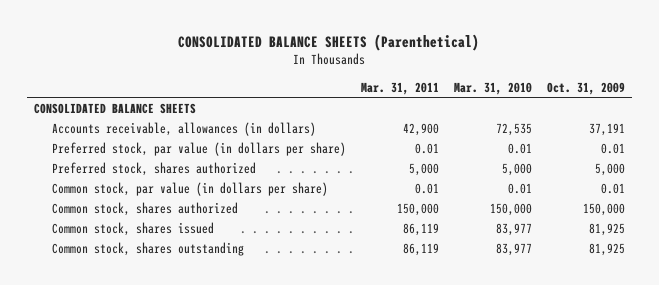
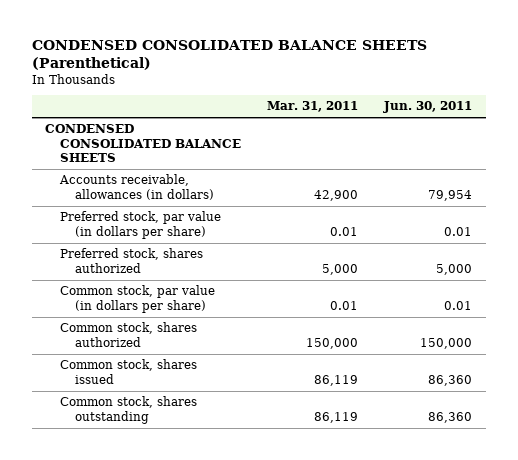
- CONSOLIDATED BALANCE SHEETS (Parenthetical)
+ CONDENSED CONSOLIDATED BALANCE SHEETS (Parenthetical)
- | Mar. 31, 2011 | Mar. 31, 2010 | Oct. 31, 2009
+ | Mar. 31, 2011 | Jun. 30, 2011
- CONSOLIDATED BALANCE SHEETS
+ CONDENSED CONSOLIDATED BALANCE SHEETS

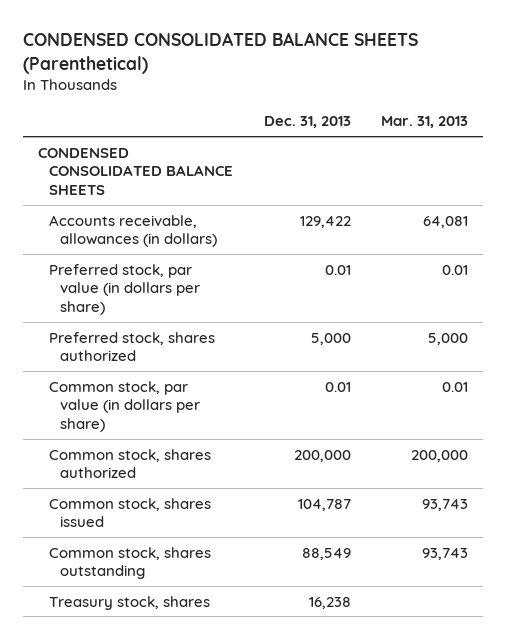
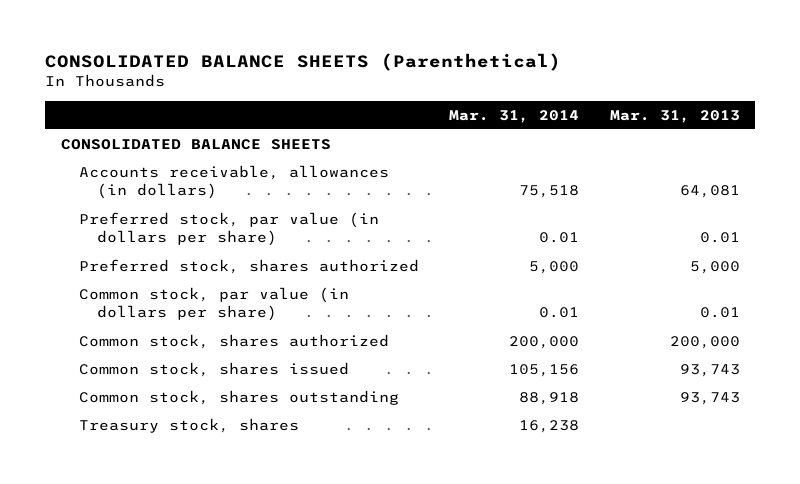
- CONDENSED CONSOLIDATED BALANCE SHEETS (Parenthetical)
+ CONSOLIDATED BALANCE SHEETS (Parenthetical)
- | Dec. 31, 2013 | Mar. 31, 2013
+ | Mar. 31, 2014 | Mar. 31, 2013
- CONDENSED CONSOLIDATED BALANCE SHEETS
+ CONSOLIDATED BALANCE SHEETS

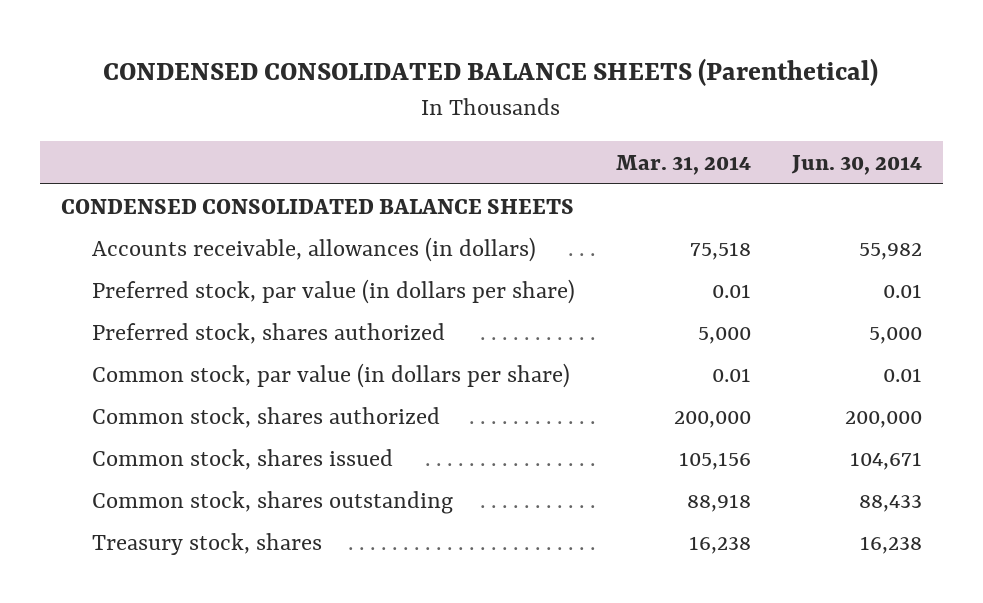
- CONSOLIDATED BALANCE SHEETS (Parenthetical)
+ CONDENSED CONSOLIDATED BALANCE SHEETS (Parenthetical)
- | Mar. 31, 2014 | Mar. 31, 2013
+ | Mar. 31, 2014 | Jun. 30, 2014
- CONSOLIDATED BALANCE SHEETS
+ CONDENSED CONSOLIDATED BALANCE SHEETS

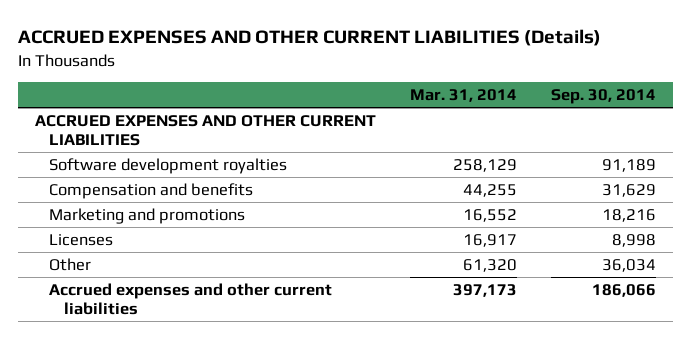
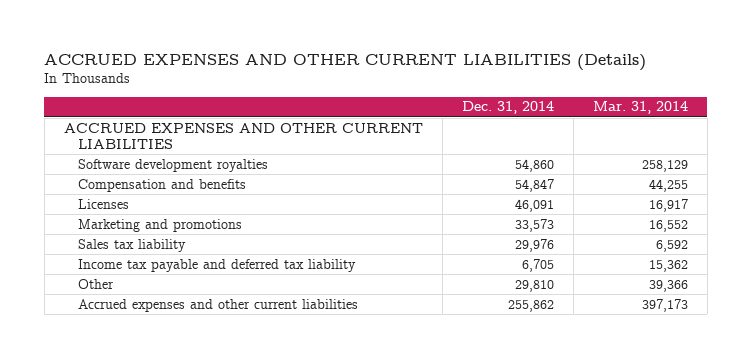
- | Mar. 31, 2014 | Sep. 30, 2014
+ | Dec. 31, 2014 | Mar. 31, 2014
- Other | 61,320 | 36,034
moved down: Marketing and promotions | 33,573 | 16,552
+ Sales tax liability | 29,976 | 6,592
+ Income tax payable and deferred tax liability | 6,705 | 15,362
+ Other | 29,810 | 39,366

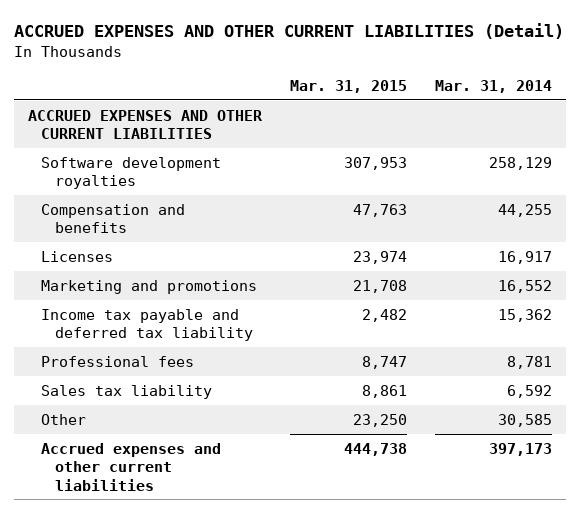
- ACCRUED EXPENSES AND OTHER CURRENT LIABILITIES (Details)
+ ACCRUED EXPENSES AND OTHER CURRENT LIABILITIES (Detail)
- | Dec. 31, 2014 | Mar. 31, 2014
+ | Mar. 31, 2015 | Mar. 31, 2014
- Other | 29,810 | 39,366
+ Professional fees | 8,747 | 8,781
moved down: Sales tax liability | 8,861 | 6,592
+ Other | 23,250 | 30,585

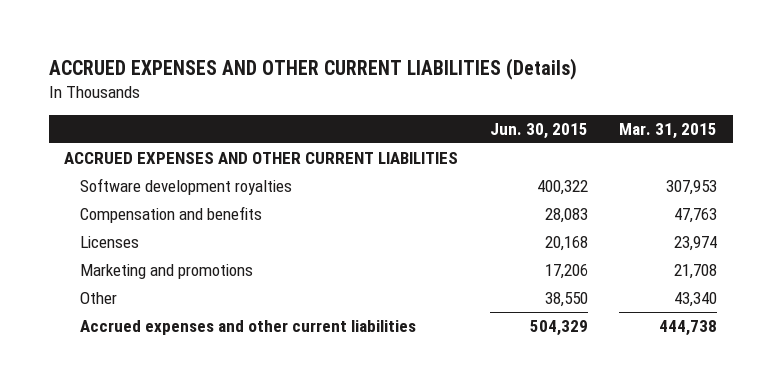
- ACCRUED EXPENSES AND OTHER CURRENT LIABILITIES (Detail)
+ ACCRUED EXPENSES AND OTHER CURRENT LIABILITIES (Details)
- | Mar. 31, 2015 | Mar. 31, 2014
+ | Jun. 30, 2015 | Mar. 31, 2015
- Income tax payable and deferred tax liability | 2,482 | 15,362
- Professional fees | 8,747 | 8,781
- Sales tax liability | 8,861 | 6,592
- Other | 23,250 | 30,585
+ Other | 38,550 | 43,340

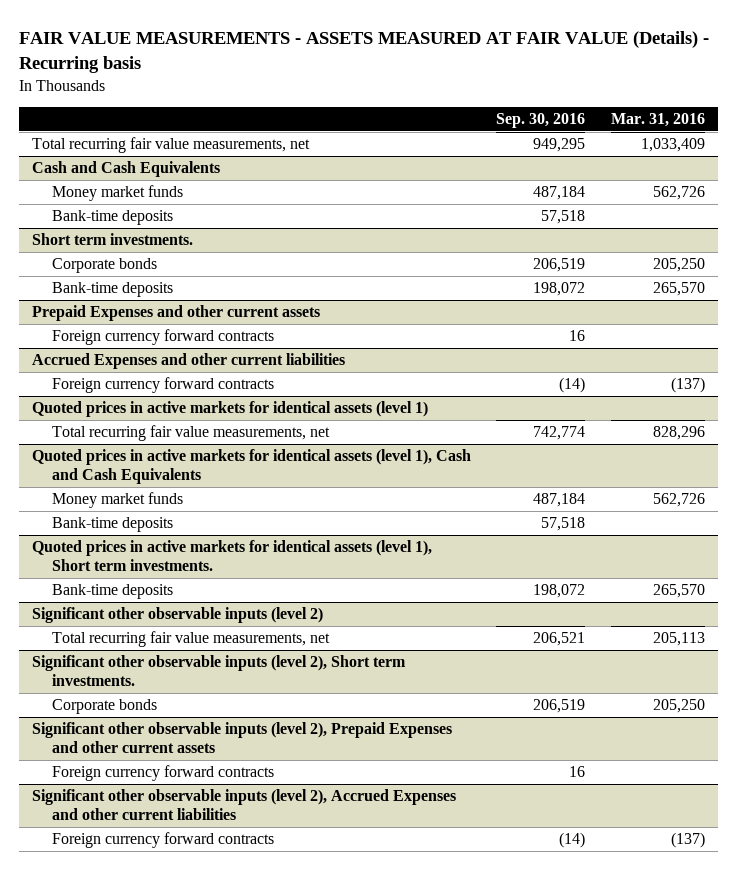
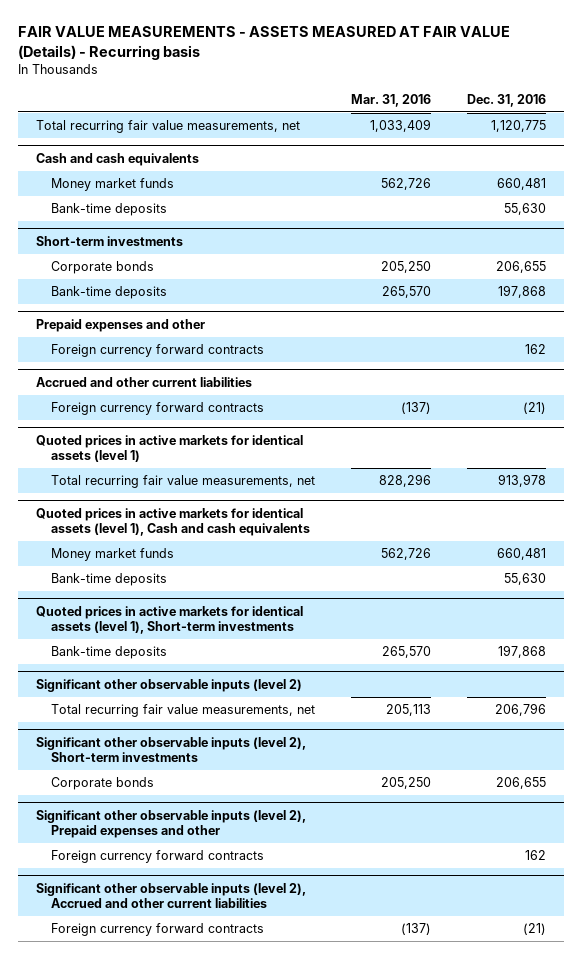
- | Sep. 30, 2016 | Mar. 31, 2016
+ | Mar. 31, 2016 | Dec. 31, 2016
- Cash and Cash Equivalents
+ Cash and cash equivalents
- Short term investments.
+ Short-term investments
- Prepaid Expenses and other current assets
+ Prepaid expenses and other
- Accrued Expenses and other current liabilities
+ Accrued and other current liabilities
- Quoted prices in active markets for identical assets (level 1), Cash and Cash Equivalents
+ Quoted prices in active markets for identical assets (level 1), Cash and cash equivalents
- Quoted prices in active markets for identical assets (level 1), Short term investments.
+ Quoted prices in active markets for identical assets (level 1), Short-term investments
- Significant other observable inputs (level 2), Short term investments.
+ Significant other observable inputs (level 2), Short-term investments
- Significant other observable inputs (level 2), Prepaid Expenses and other current assets
+ Significant other observable inputs (level 2), Prepaid expenses and other
- Significant other observable inputs (level 2), Accrued Expenses and other current liabilities
+ Significant other observable inputs (level 2), Accrued and other current liabilities

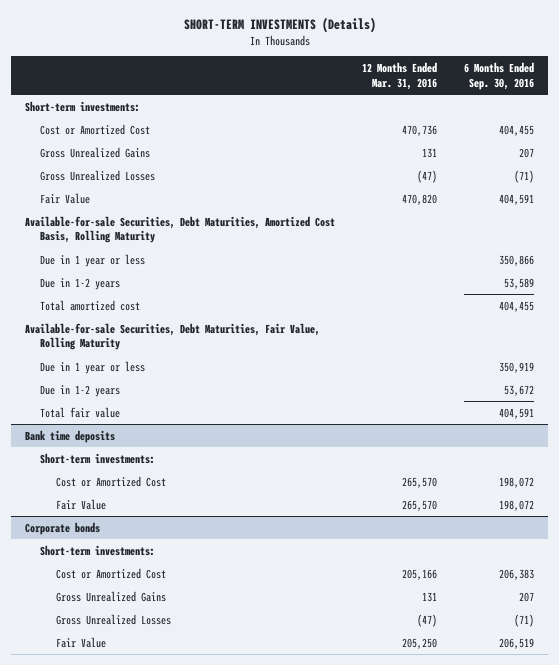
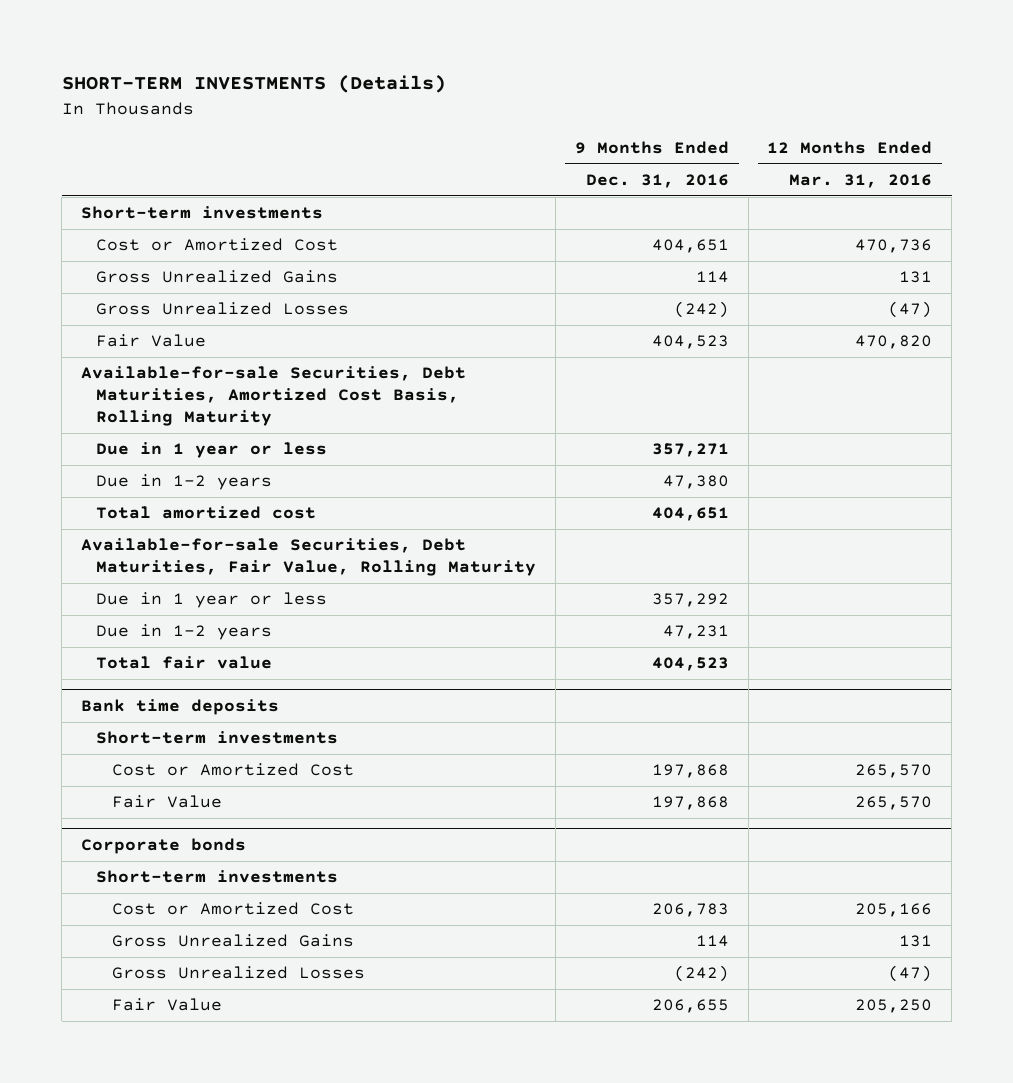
- | 12 Months Ended Mar. 31, 2016 | 6 Months Ended Sep. 30, 2016
+ | 9 Months Ended Dec. 31, 2016 | 12 Months Ended Mar. 31, 2016
- Short-term investments:
+ Short-term investments
@ Bank time deposits
- Short-term investments:
+ Short-term investments
@ Corporate bonds
- Short-term investments:
+ Short-term investments

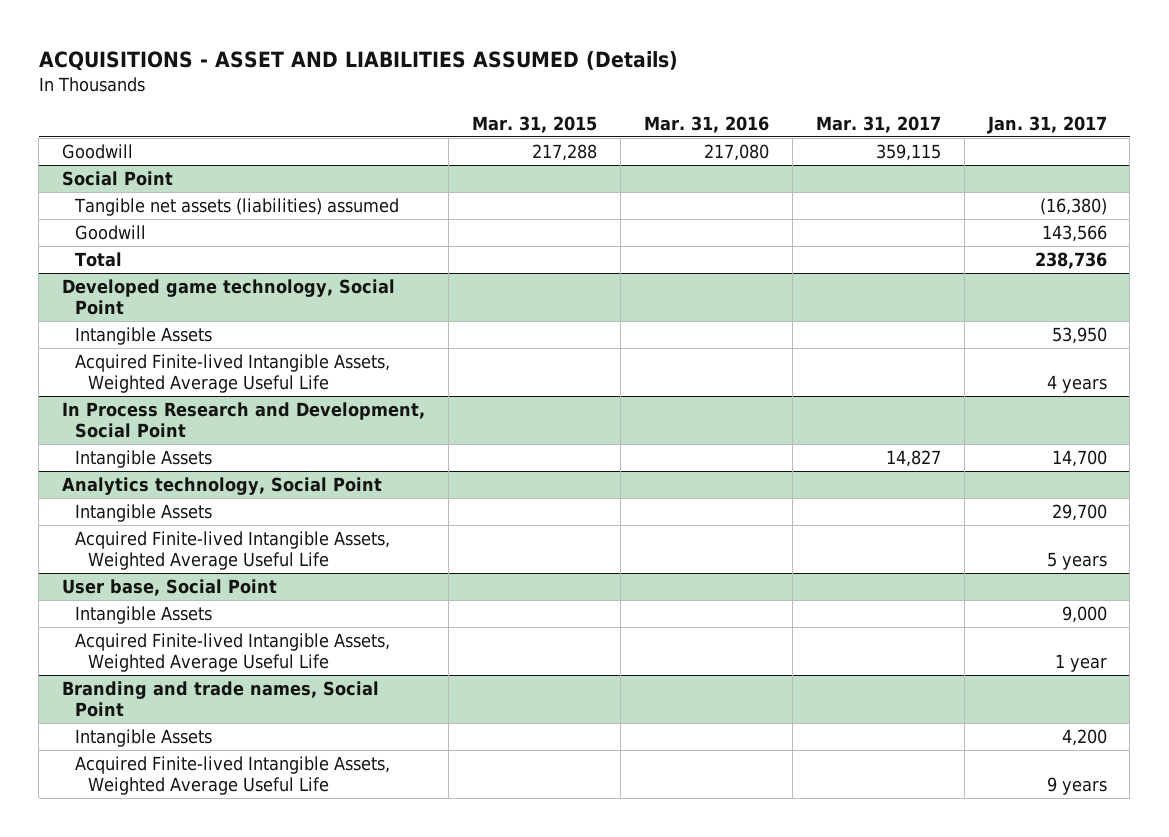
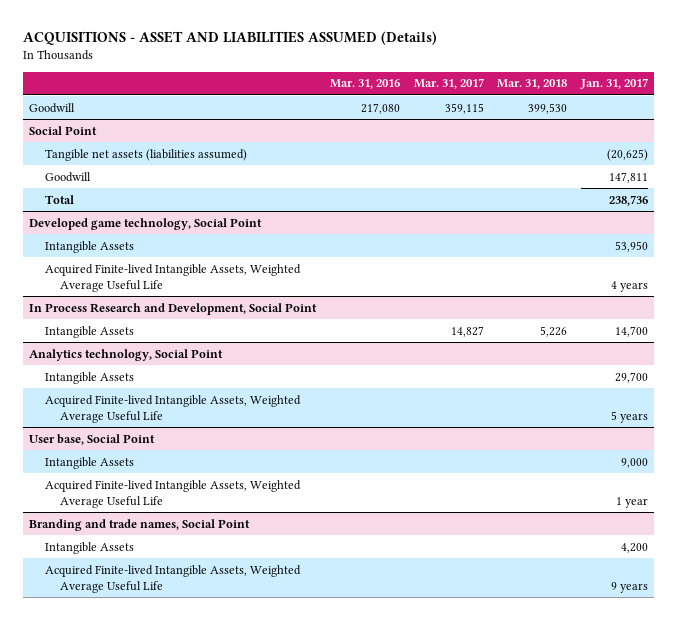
- | Mar. 31, 2015 | Mar. 31, 2016 | Mar. 31, 2017 | Jan. 31, 2017
+ | Mar. 31, 2016 | Mar. 31, 2017 | Mar. 31, 2018 | Jan. 31, 2017
@ Social Point
- Tangible net assets (liabilities) assumed | | | | (16,380)
- Goodwill | | | | 143,566
+ Tangible net assets (liabilities assumed) | | | | (20,625)
+ Goodwill | | | | 147,811

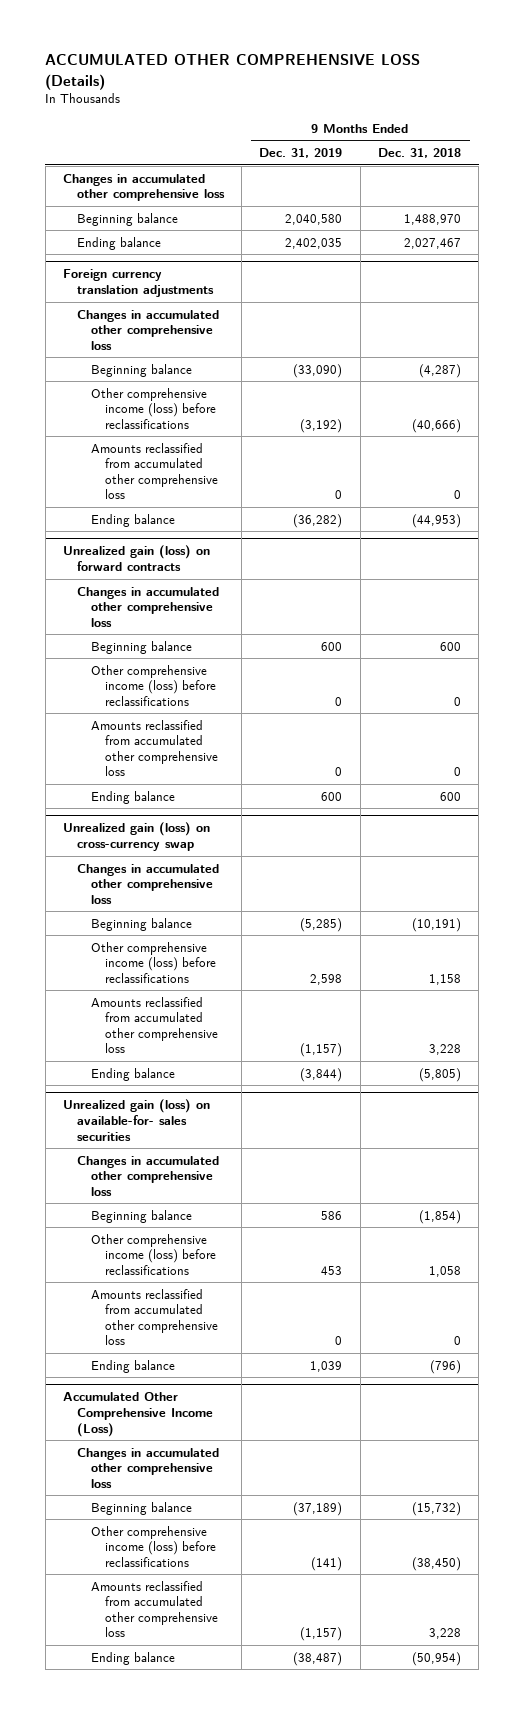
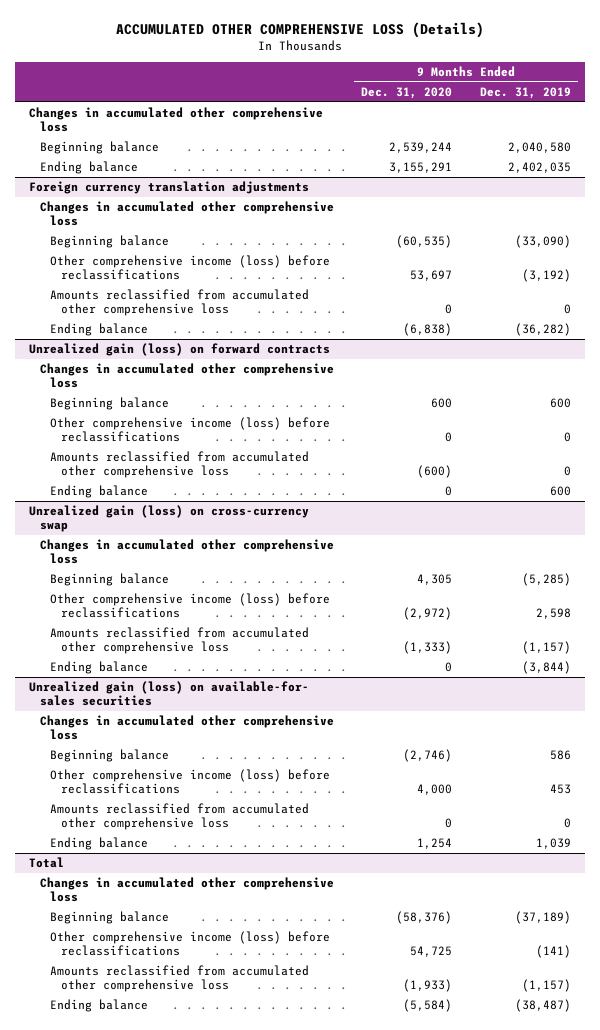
- | 9 Months Ended Dec. 31, 2019 | 9 Months Ended Dec. 31, 2018
+ | 9 Months Ended Dec. 31, 2020 | 9 Months Ended Dec. 31, 2019
- Accumulated Other Comprehensive Income (Loss)
+ Total

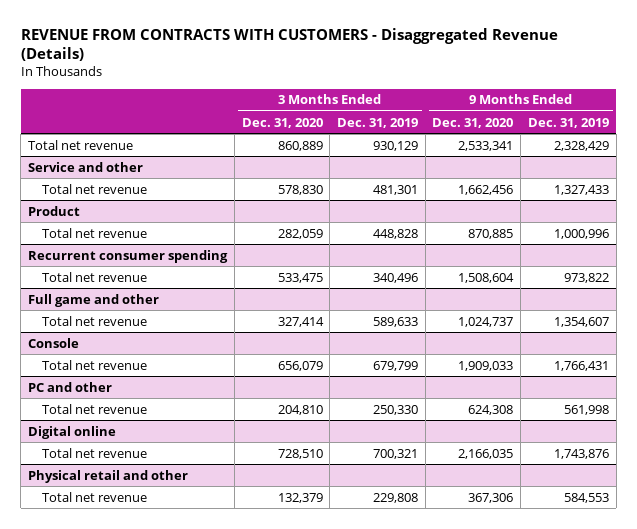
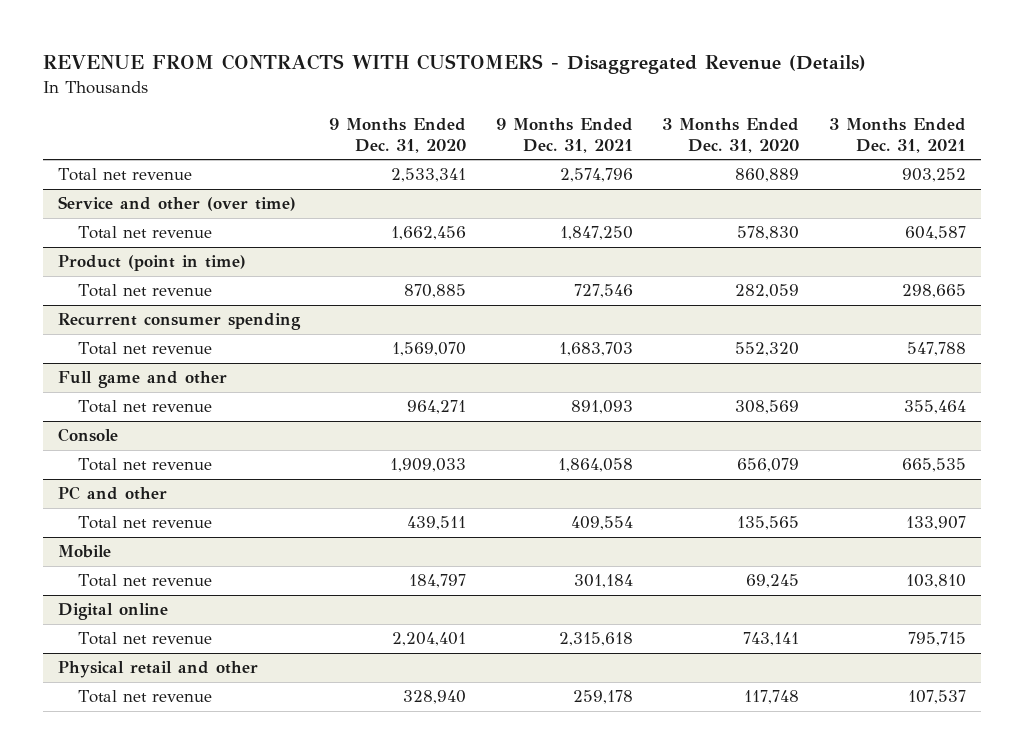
- | 3 Months Ended Dec. 31, 2020 | 3 Months Ended Dec. 31, 2019 | 9 Months Ended Dec. 31, 2020 | 9 Months Ended Dec. 31, 2019
+ | 9 Months Ended Dec. 31, 2020 | 9 Months Ended Dec. 31, 2021 | 3 Months Ended Dec. 31, 2020 | 3 Months Ended Dec. 31, 2021
- Service and other
+ Service and other (over time)
- Product
+ Product (point in time)
@ Recurrent consumer spending
- Total net revenue | 533,475 | 340,496 | 1,508,604 | 973,822
+ Total net revenue | 1,569,070 | 1,683,703 | 552,320 | 547,788
@ Full game and other
- Total net revenue | 327,414 | 589,633 | 1,024,737 | 1,354,607
+ Total net revenue | 964,271 | 891,093 | 308,569 | 355,464
@ PC and other
- Total net revenue | 204,810 | 250,330 | 624,308 | 561,998
+ Total net revenue | 439,511 | 409,554 | 135,565 | 133,907
+ Mobile
+ Total net revenue | 184,797 | 301,184 | 69,245 | 103,810
@ Digital online
- Total net revenue | 728,510 | 700,321 | 2,166,035 | 1,743,876
+ Total net revenue | 2,204,401 | 2,315,618 | 743,141 | 795,715
@ Physical retail and other
- Total net revenue | 132,379 | 229,808 | 367,306 | 584,553
+ Total net revenue | 328,940 | 259,178 | 117,748 | 107,537

